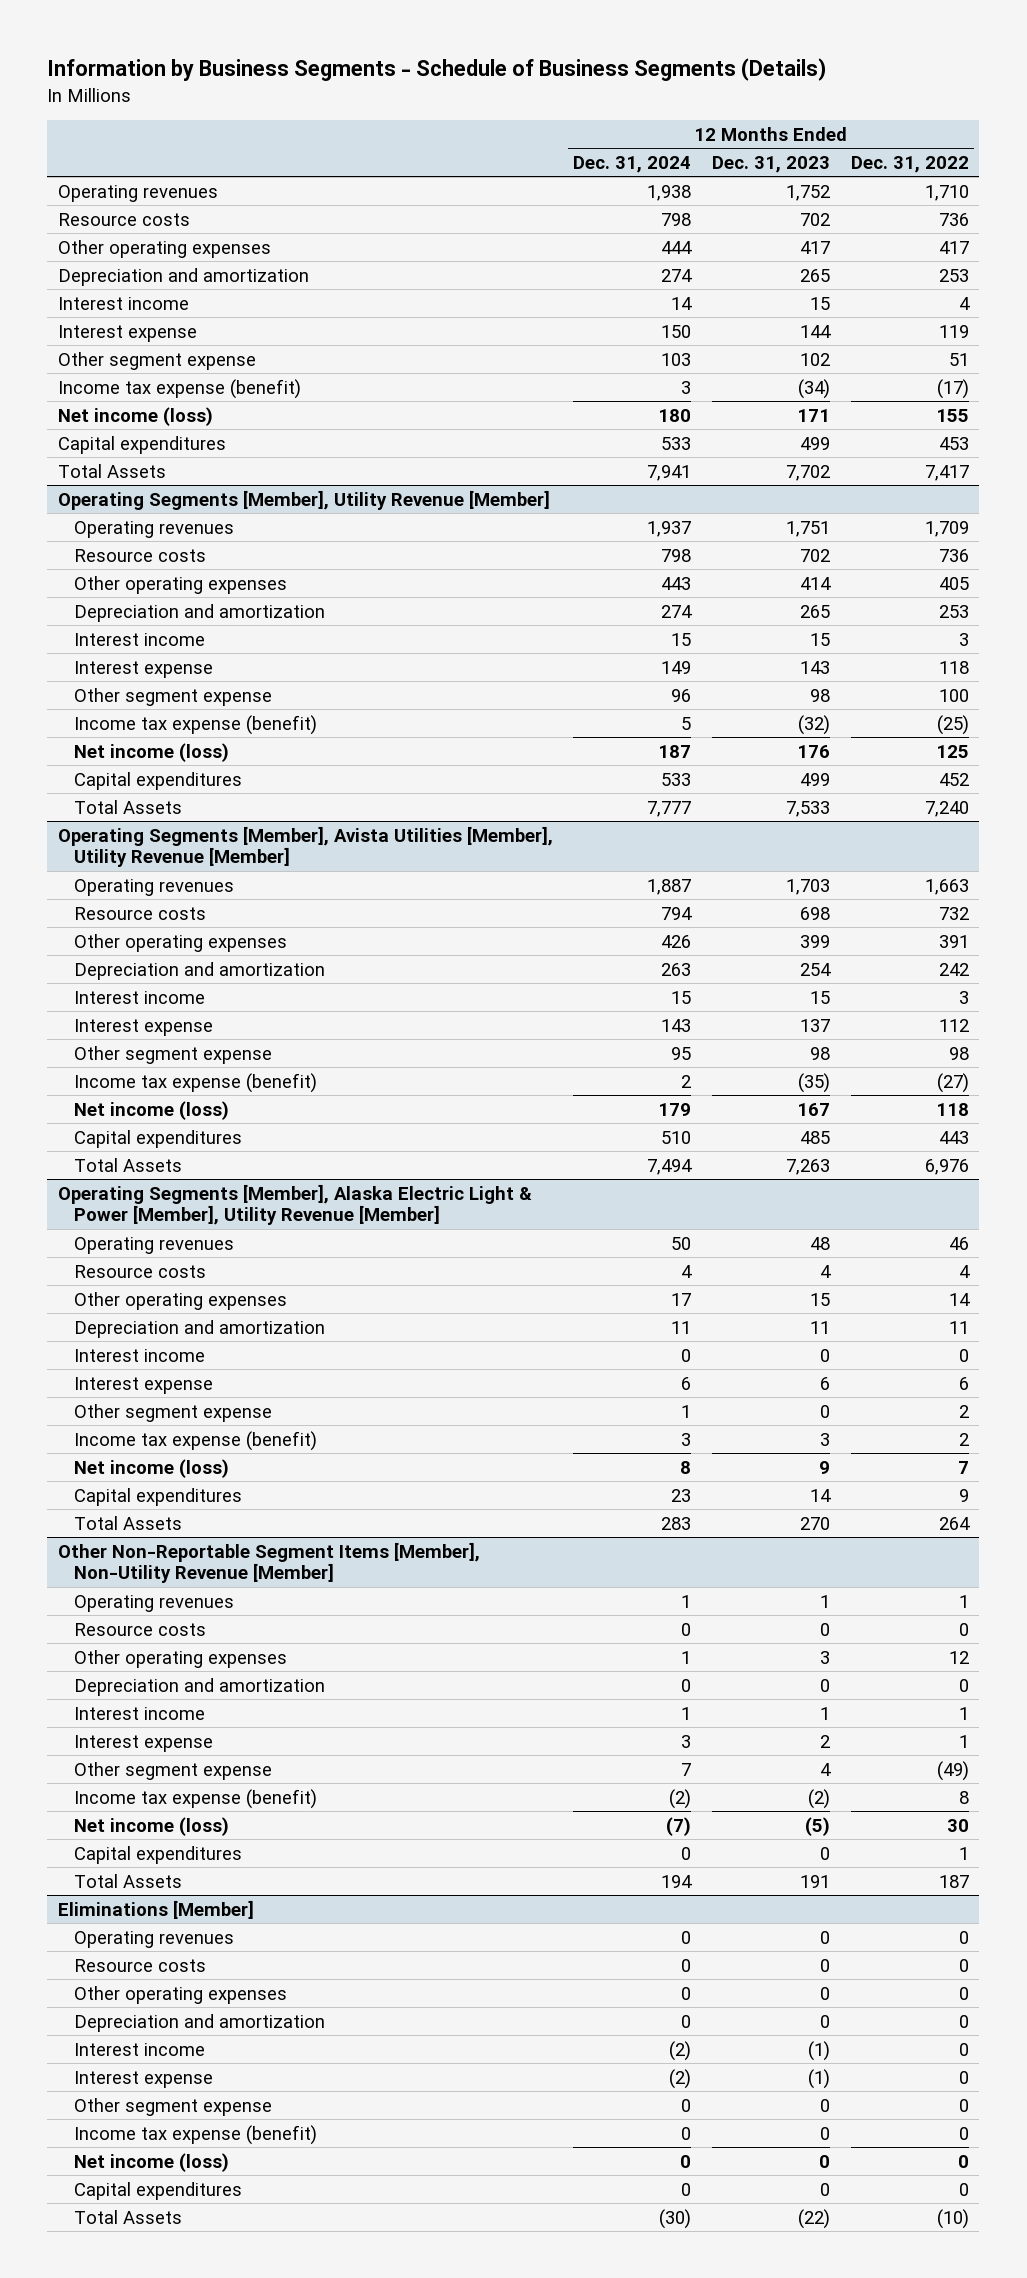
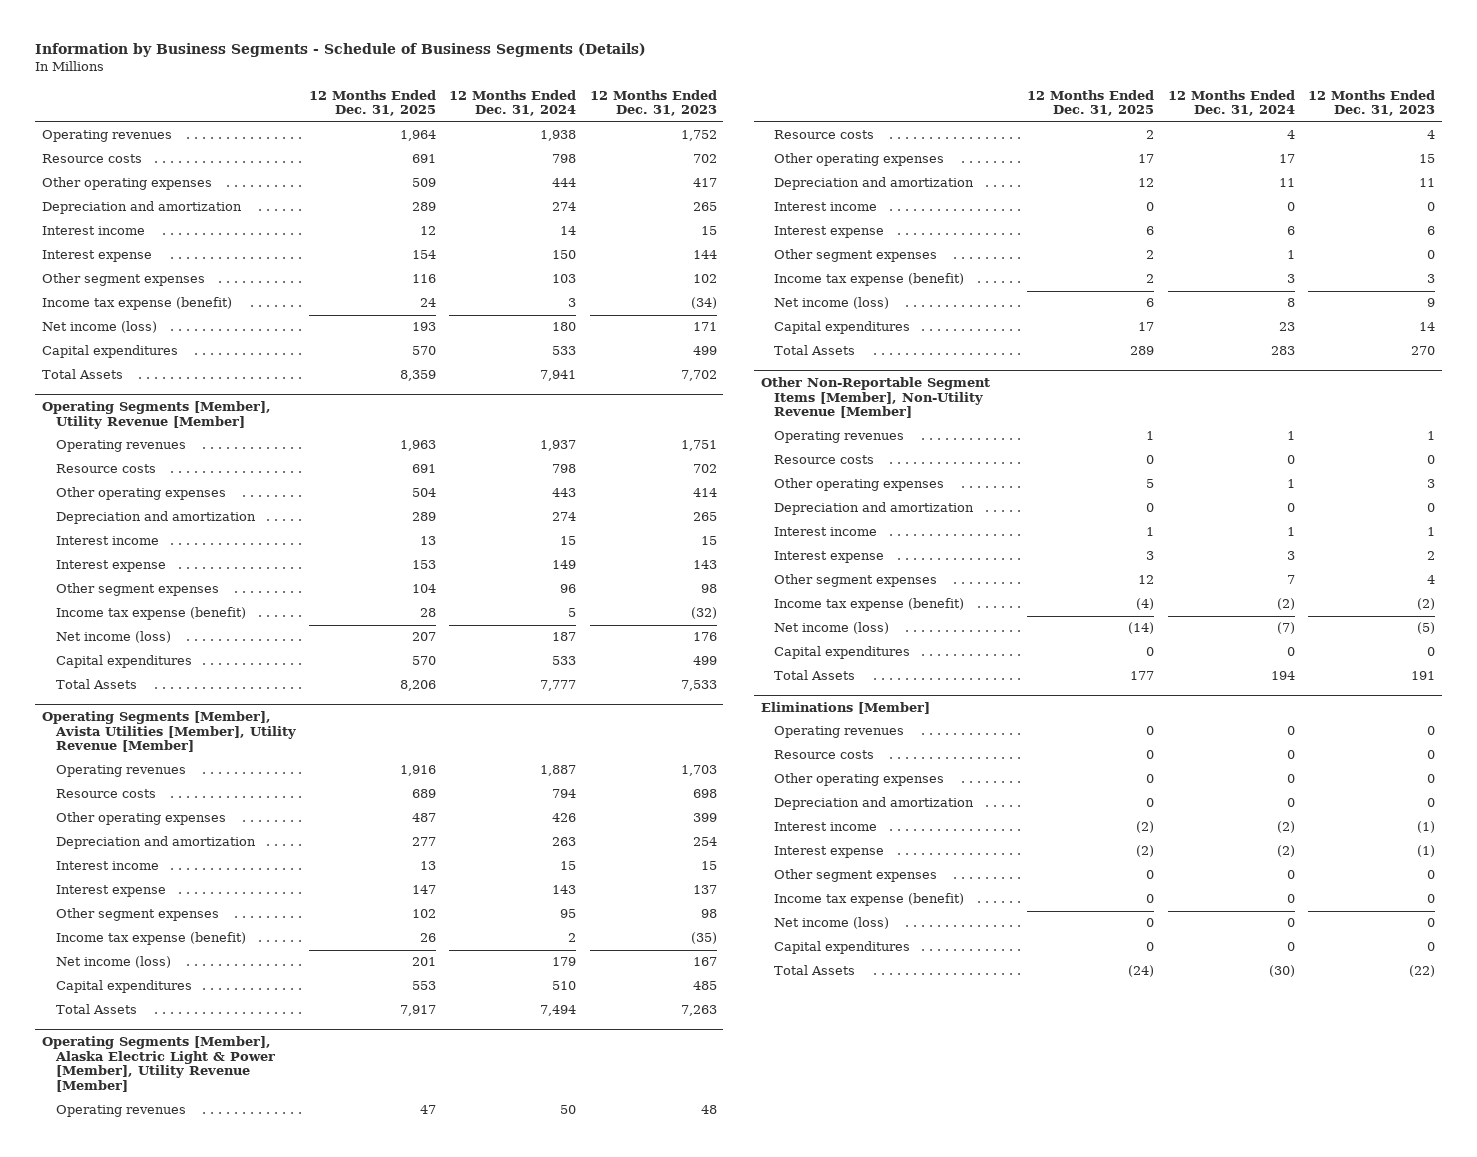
- | 12 Months Ended Dec. 31, 2024 | 12 Months Ended Dec. 31, 2023 | 12 Months Ended Dec. 31, 2022
+ | 12 Months Ended Dec. 31, 2025 | 12 Months Ended Dec. 31, 2024 | 12 Months Ended Dec. 31, 2023
- Other segment expense | 103 | 102 | 51
+ Other segment expenses | 116 | 103 | 102
@ Operating Segments [Member], Utility Revenue [Member]
- Other segment expense | 96 | 98 | 100
+ Other segment expenses | 104 | 96 | 98
@ Operating Segments [Member], Avista Utilities [Member], Utility Revenue [Member]
- Other segment expense | 95 | 98 | 98
+ Other segment expenses | 102 | 95 | 98
@ Operating Segments [Member], Alaska Electric Light & Power [Member], Utility Revenue [Member]
- Other segment expense | 1 | 0 | 2
+ Other segment expenses | 2 | 1 | 0
@ Other Non-Reportable Segment Items [Member], Non-Utility Revenue [Member]
- Other segment expense | 7 | 4 | (49)
+ Other segment expenses | 12 | 7 | 4
@ Eliminations [Member]
- Other segment expense | 0 | 0 | 0
+ Other segment expenses | 0 | 0 | 0

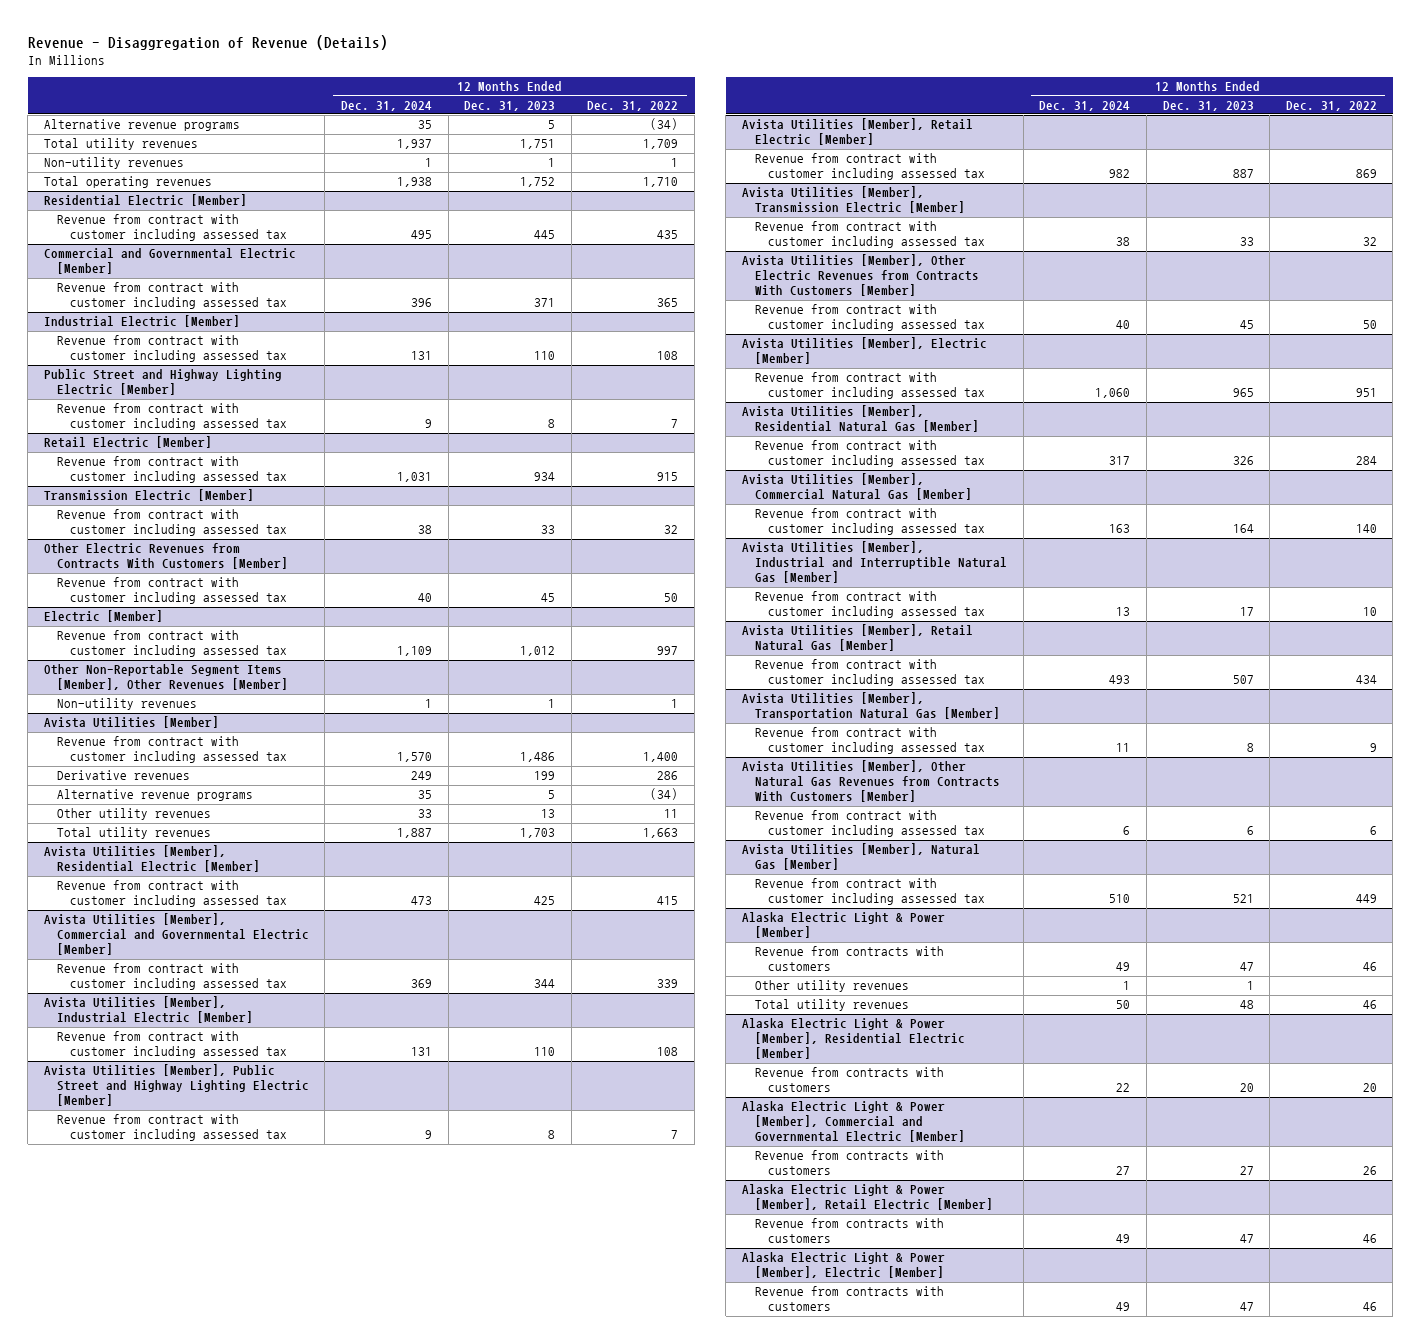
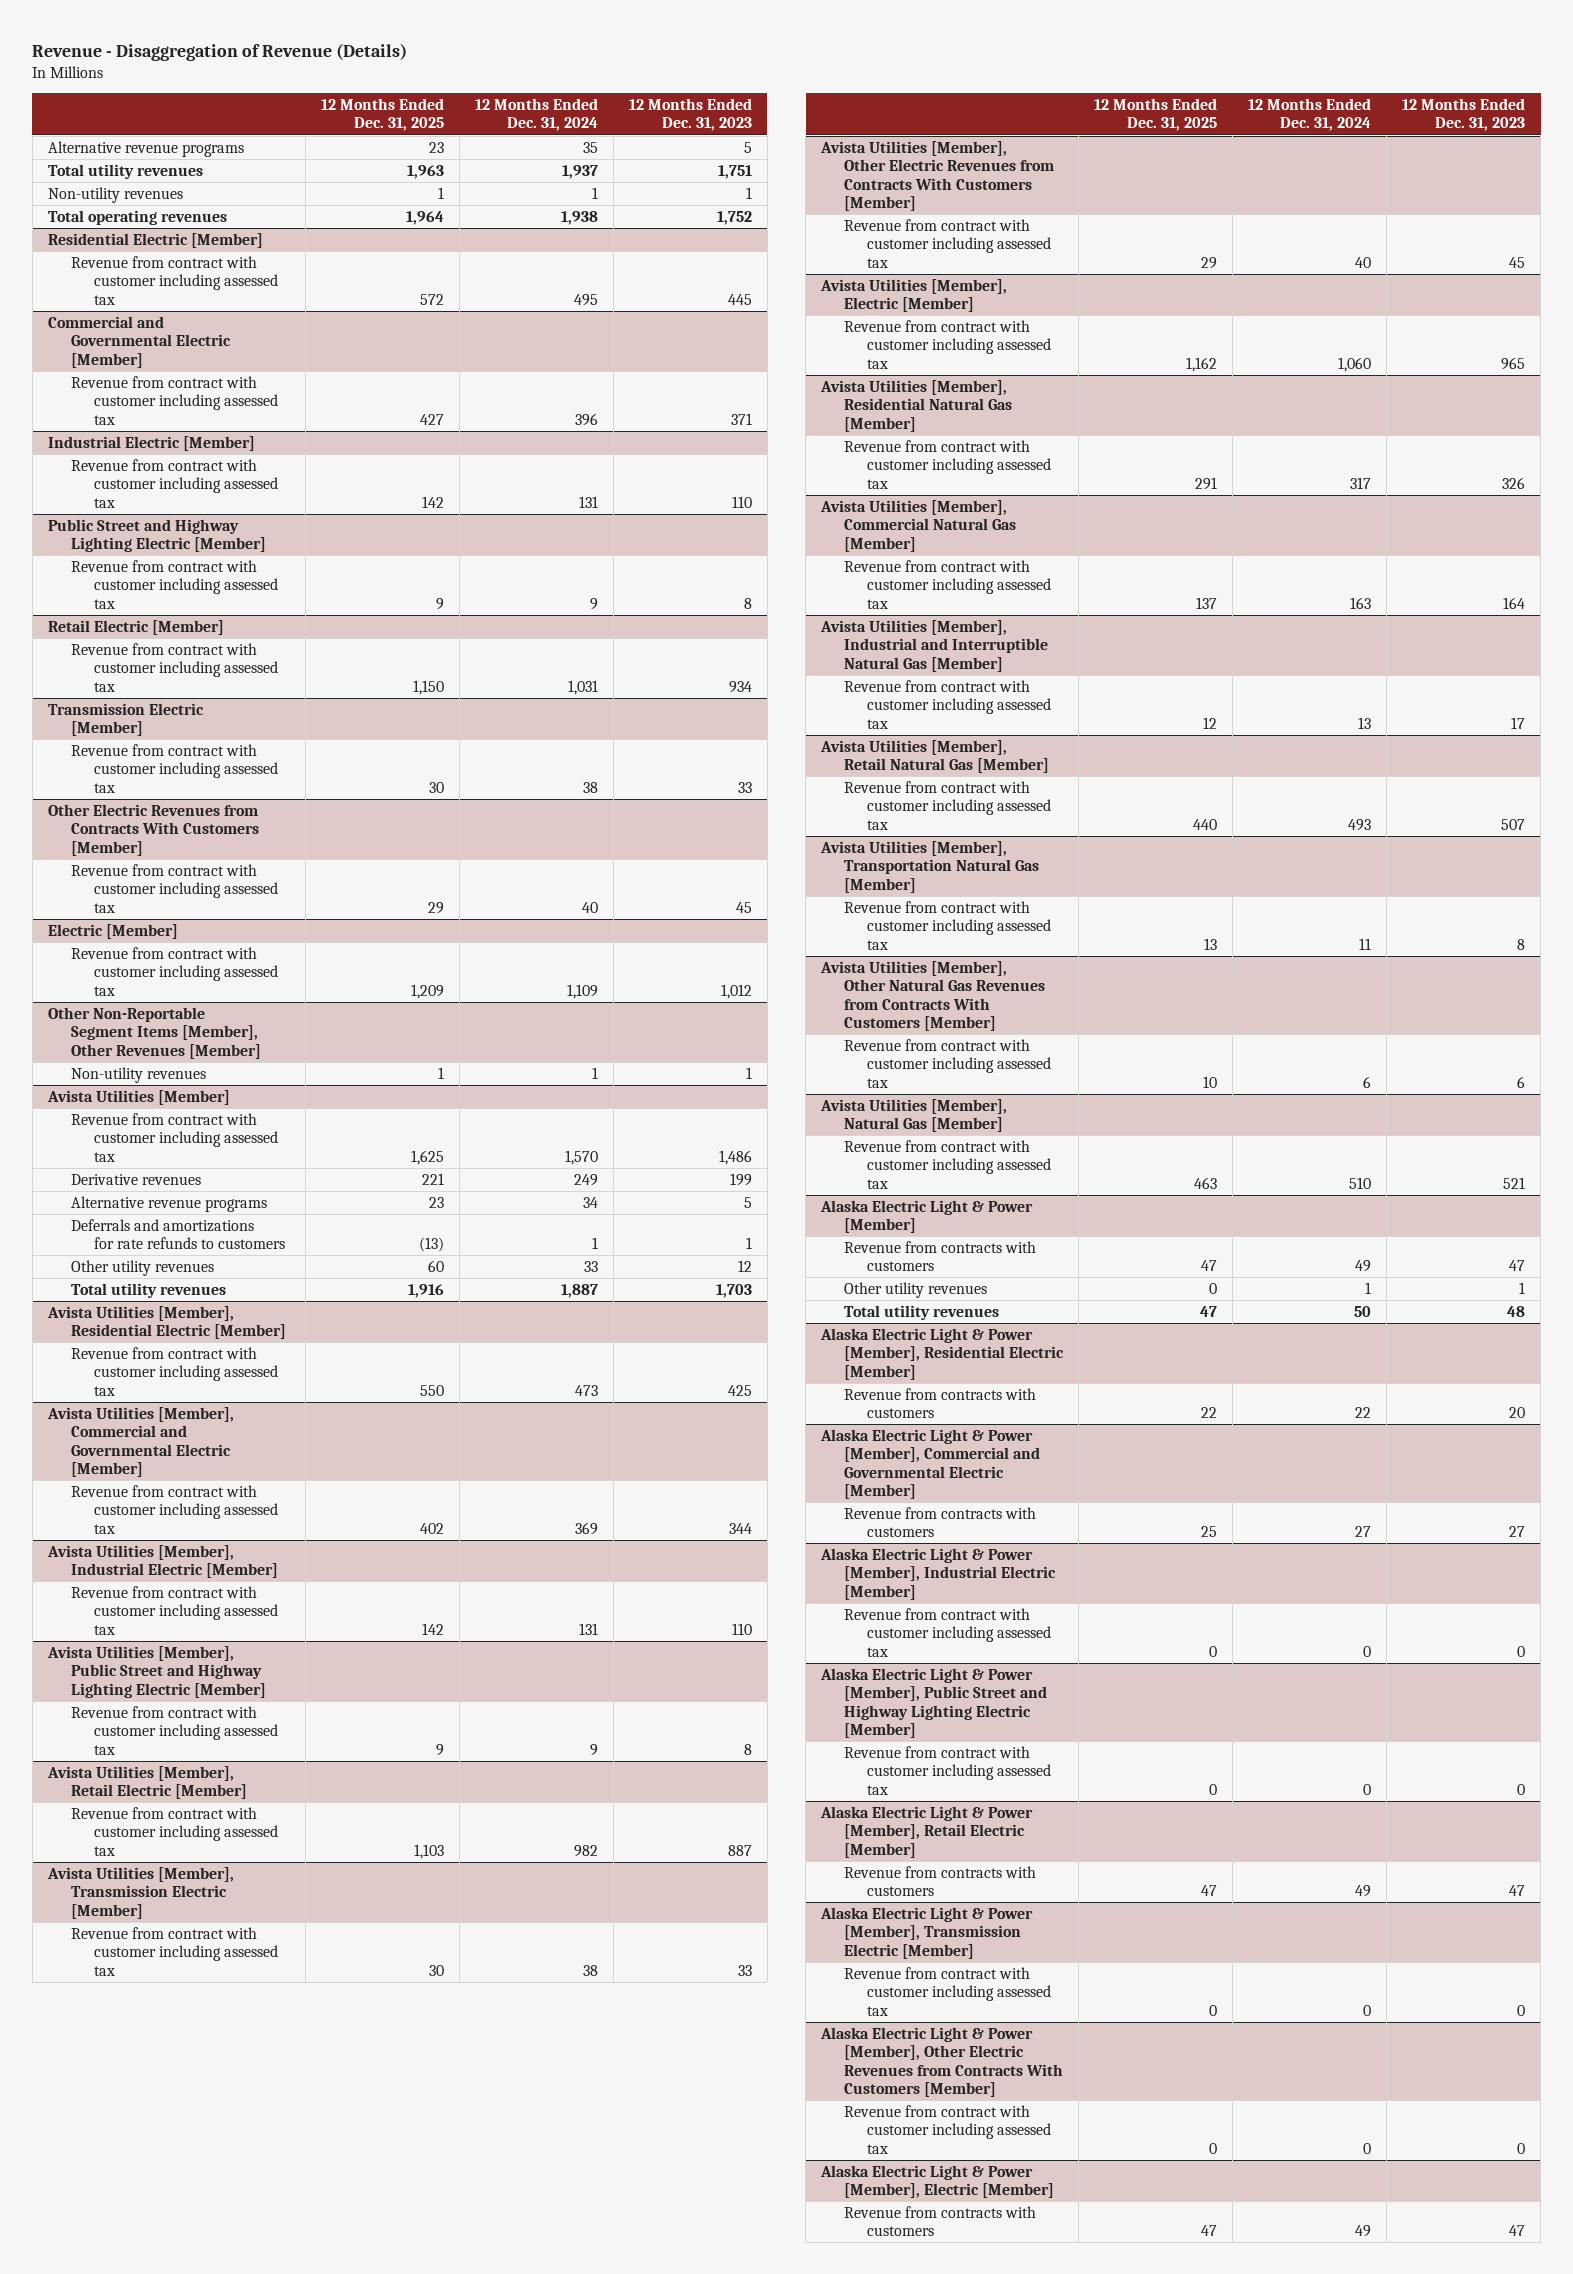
- | 12 Months Ended Dec. 31, 2024 | 12 Months Ended Dec. 31, 2023 | 12 Months Ended Dec. 31, 2022
+ | 12 Months Ended Dec. 31, 2025 | 12 Months Ended Dec. 31, 2024 | 12 Months Ended Dec. 31, 2023
@ Avista Utilities [Member]
- Alternative revenue programs | 35 | 5 | (34)
- Other utility revenues | 33 | 13 | 11
+ Alternative revenue programs | 23 | 34 | 5
+ Deferrals and amortizations for rate refunds to customers | (13) | 1 | 1
+ Other utility revenues | 60 | 33 | 12
+ Alaska Electric Light & Power [Member], Industrial Electric [Member]
+ Revenue from contract with customer including assessed tax | 0 | 0 | 0
+ Alaska Electric Light & Power [Member], Public Street and Highway Lighting Electric [Member]
+ Revenue from contract with customer including assessed tax | 0 | 0 | 0
+ Alaska Electric Light & Power [Member], Transmission Electric [Member]
+ Revenue from contract with customer including assessed tax | 0 | 0 | 0
+ Alaska Electric Light & Power [Member], Other Electric Revenues from Contracts With Customers [Member]
+ Revenue from contract with customer including assessed tax | 0 | 0 | 0

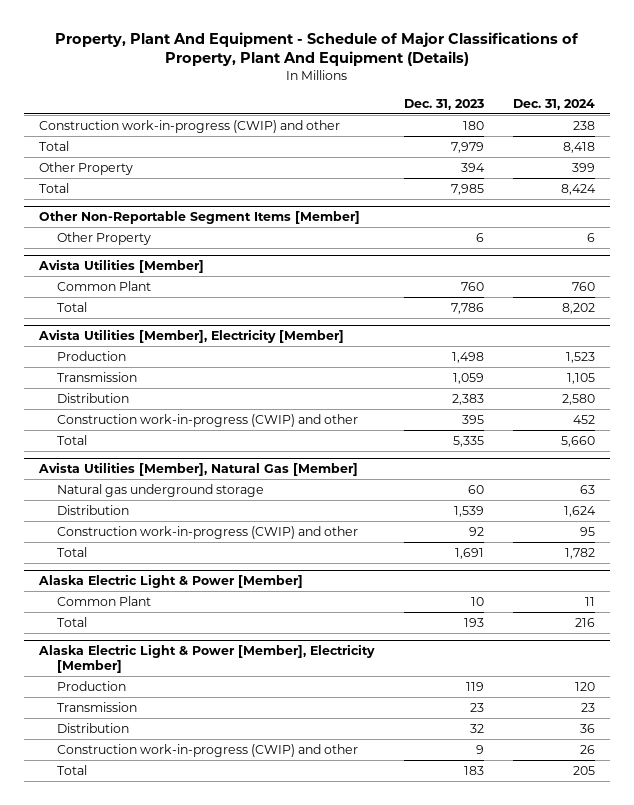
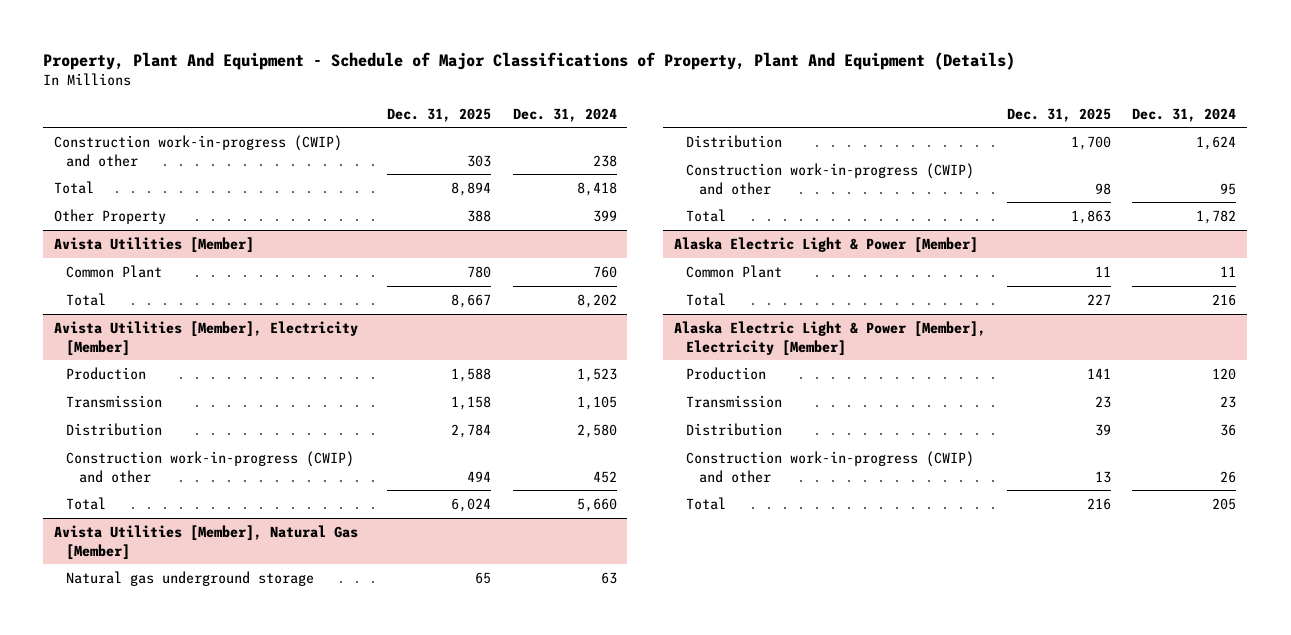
- | Dec. 31, 2023 | Dec. 31, 2024
+ | Dec. 31, 2025 | Dec. 31, 2024
- Total | 7,985 | 8,424
- Other Non-Reportable Segment Items [Member]
- Other Property | 6 | 6

